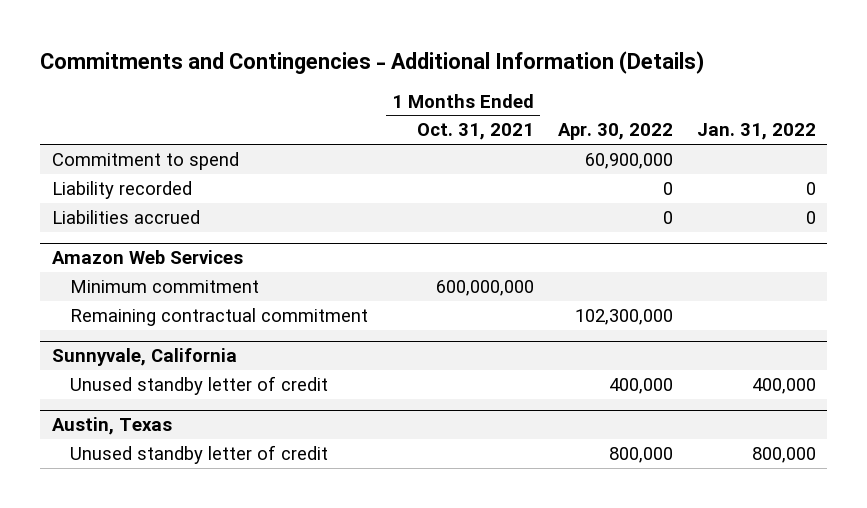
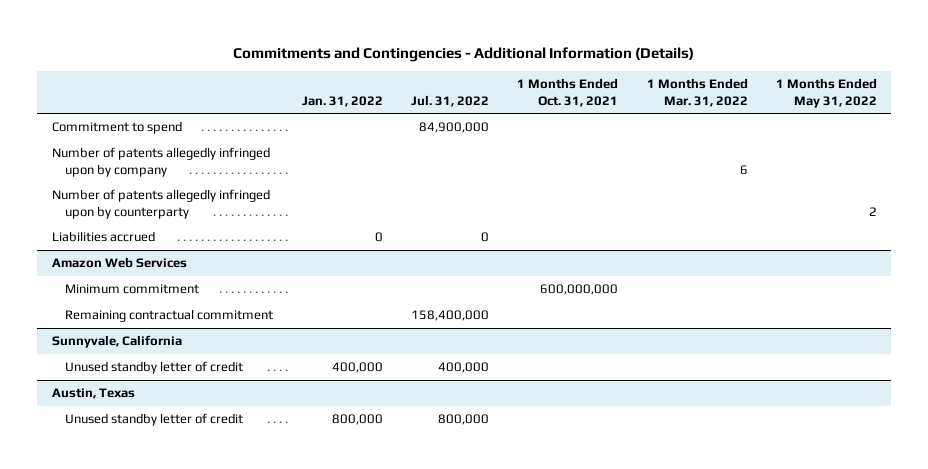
- | 1 Months Ended Oct. 31, 2021 | Apr. 30, 2022 | Jan. 31, 2022
+ | Jan. 31, 2022 | Jul. 31, 2022 | 1 Months Ended Oct. 31, 2021 | 1 Months Ended Mar. 31, 2022 | 1 Months Ended May 31, 2022
- Liability recorded | | 0 | 0
+ Number of patents allegedly infringed upon by company | | | | 6 |
+ Number of patents allegedly infringed upon by counterparty | | | | | 2

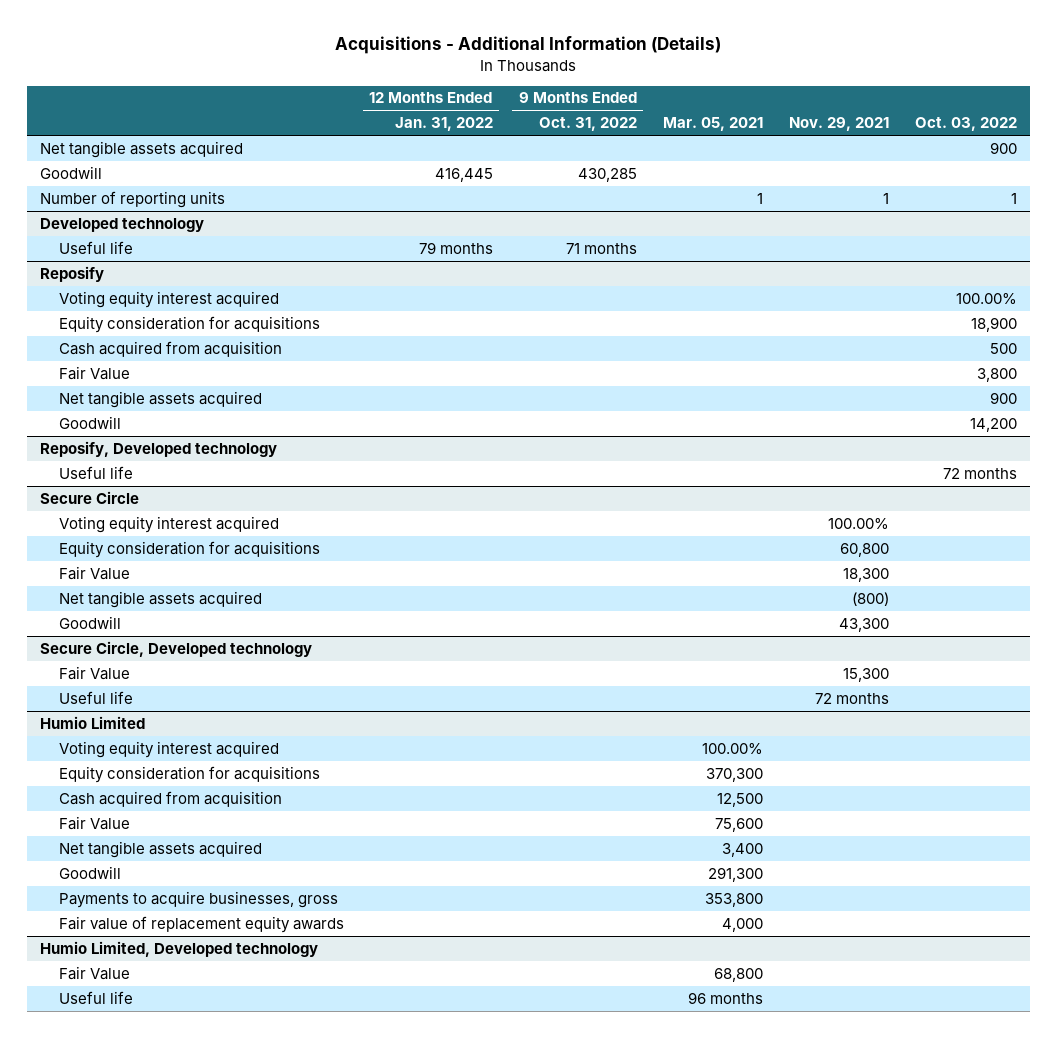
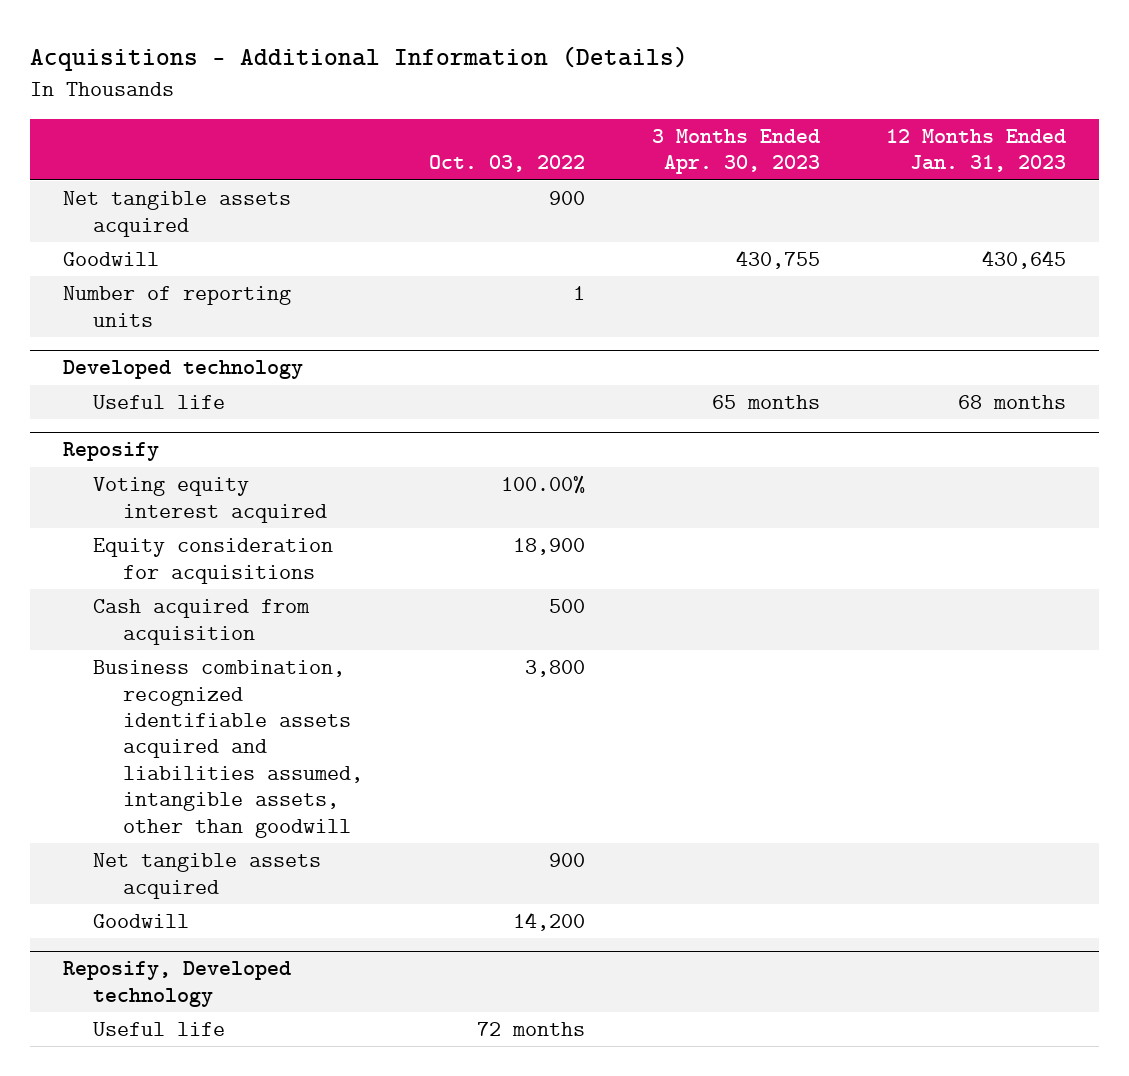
- | 12 Months Ended Jan. 31, 2022 | 9 Months Ended Oct. 31, 2022 | Mar. 05, 2021 | Nov. 29, 2021 | Oct. 03, 2022
+ | Oct. 03, 2022 | 3 Months Ended Apr. 30, 2023 | 12 Months Ended Jan. 31, 2023
@ Reposify
- Fair Value | | | | | 3,800
+ Business combination, recognized identifiable assets acquired and liabilities assumed, intangible assets, other than goodwill | 3,800 | |
- Secure Circle
- Voting equity interest acquired | | | | 100.00% |
- Equity consideration for acquisitions | | | | 60,800 |
- Fair Value | | | | 18,300 |
- Net tangible assets acquired | | | | (800) |
- Goodwill | | | | 43,300 |
- Secure Circle, Developed technology
- Fair Value | | | | 15,300 |
- Useful life | | | | 72 months |
- Humio Limited
- Voting equity interest acquired | | | 100.00% | |
- Equity consideration for acquisitions | | | 370,300 | |
- Cash acquired from acquisition | | | 12,500 | |
- Fair Value | | | 75,600 | |
- Net tangible assets acquired | | | 3,400 | |
- Goodwill | | | 291,300 | |
- Payments to acquire businesses, gross | | | 353,800 | |
- Fair value of replacement equity awards | | | 4,000 | |
- Humio Limited, Developed technology
- Fair Value | | | 68,800 | |
- Useful life | | | 96 months | |

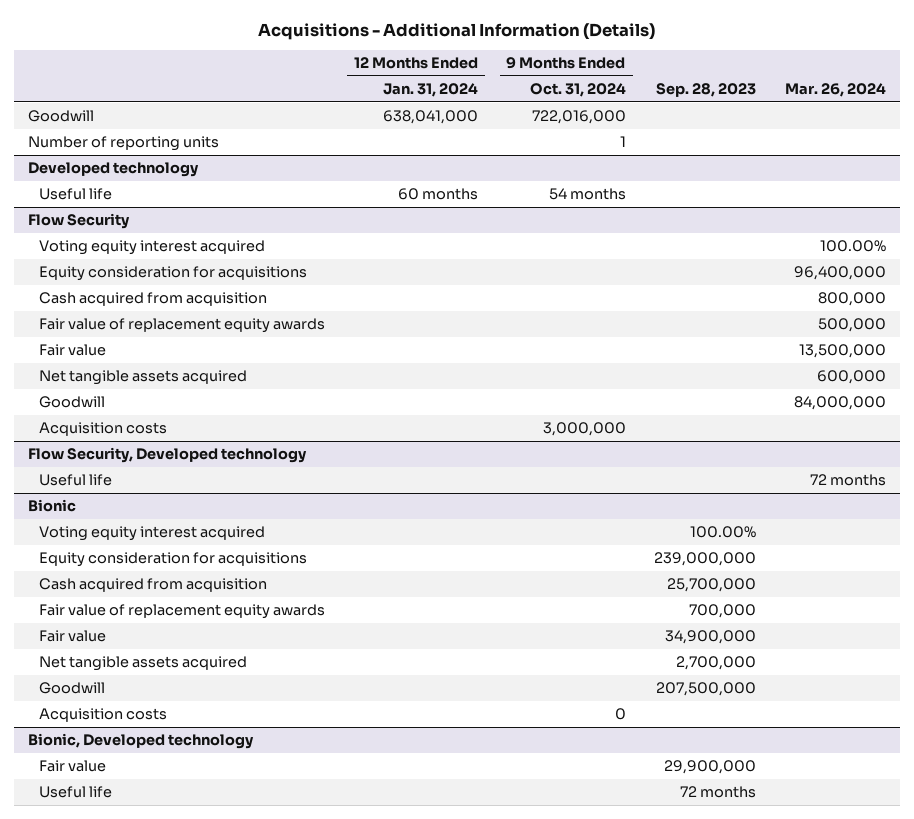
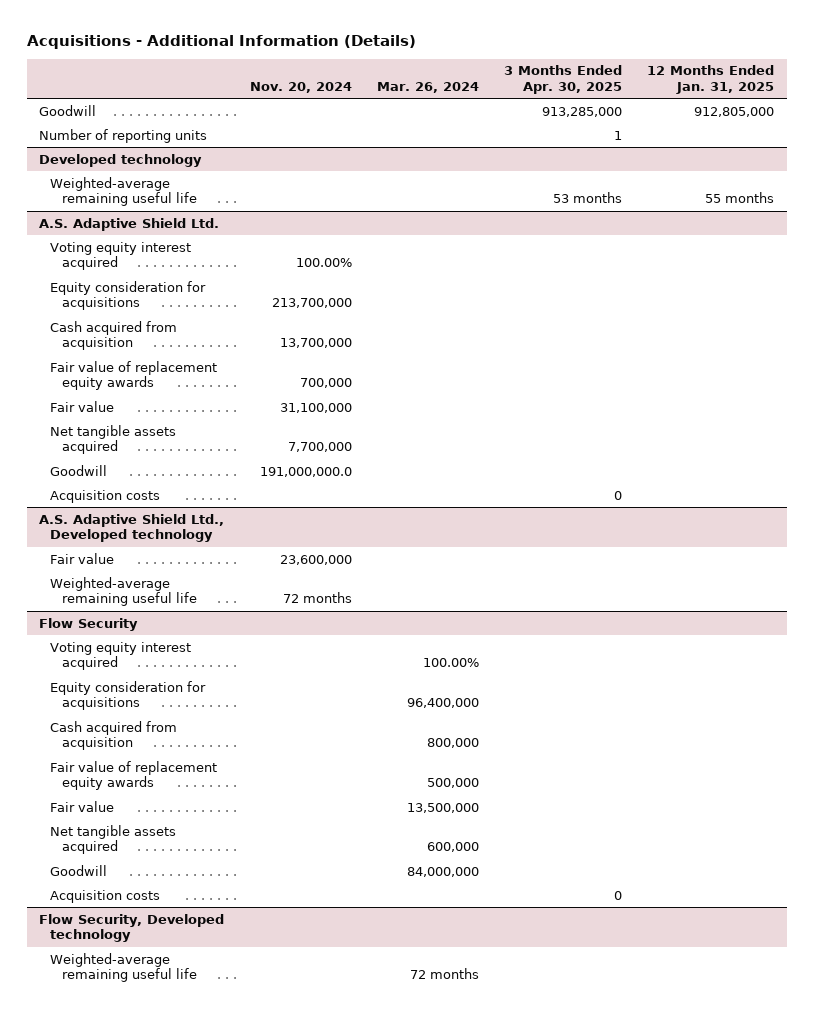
- | 12 Months Ended Jan. 31, 2024 | 9 Months Ended Oct. 31, 2024 | Sep. 28, 2023 | Mar. 26, 2024
+ | Nov. 20, 2024 | Mar. 26, 2024 | 3 Months Ended Apr. 30, 2025 | 12 Months Ended Jan. 31, 2025
@ Developed technology
- Useful life | 60 months | 54 months | |
+ Weighted-average remaining useful life | | | 53 months | 55 months
+ A.S. Adaptive Shield Ltd.
+ Voting equity interest acquired | 100.00% | | |
+ Equity consideration for acquisitions | 213,700,000 | | |
+ Cash acquired from acquisition | 13,700,000 | | |
+ Fair value of replacement equity awards | 700,000 | | |
+ Fair value | 31,100,000 | | |
+ Net tangible assets acquired | 7,700,000 | | |
+ Goodwill | 191,000,000.0 | | |
+ Acquisition costs | | | 0 |
+ A.S. Adaptive Shield Ltd., Developed technology
+ Fair value | 23,600,000 | | |
+ Weighted-average remaining useful life | 72 months | | |
@ Flow Security, Developed technology
- Useful life | | | | 72 months
- Bionic
- Voting equity interest acquired | | | 100.00% |
- Equity consideration for acquisitions | | | 239,000,000 |
- Cash acquired from acquisition | | | 25,700,000 |
- Fair value of replacement equity awards | | | 700,000 |
- Fair value | | | 34,900,000 |
- Net tangible assets acquired | | | 2,700,000 |
- Goodwill | | | 207,500,000 |
- Acquisition costs | | 0 | |
- Bionic, Developed technology
- Fair value | | | 29,900,000 |
- Useful life | | | 72 months |
@ Flow Security, Developed technology
+ Weighted-average remaining useful life | | 72 months | |

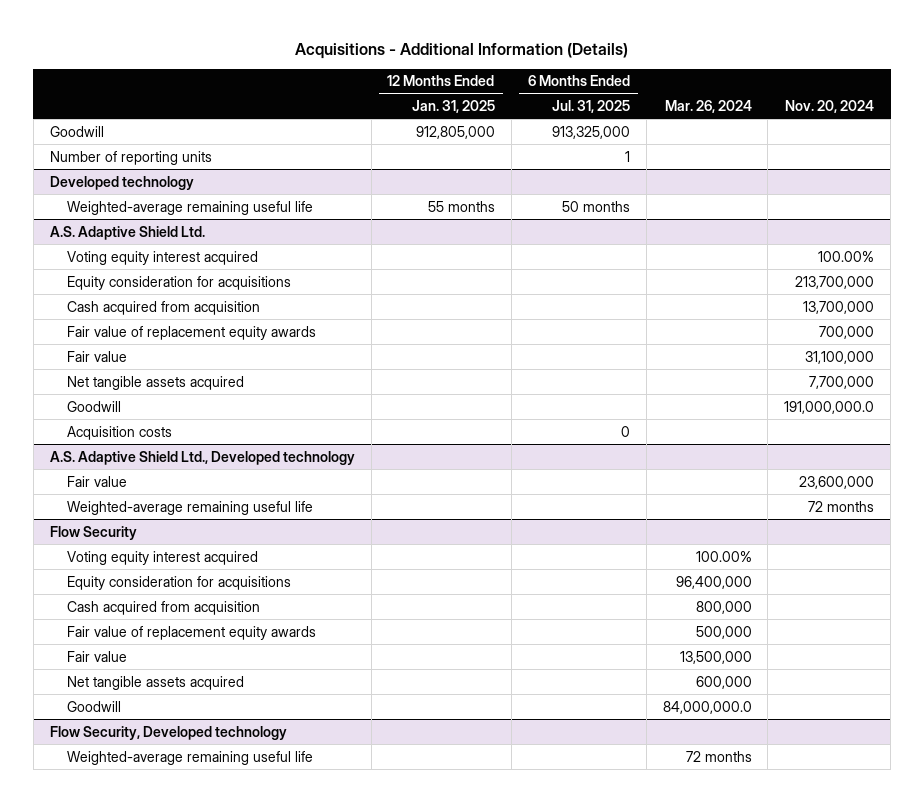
- | Nov. 20, 2024 | Mar. 26, 2024 | 3 Months Ended Apr. 30, 2025 | 12 Months Ended Jan. 31, 2025
+ | 12 Months Ended Jan. 31, 2025 | 6 Months Ended Jul. 31, 2025 | Mar. 26, 2024 | Nov. 20, 2024
@ Flow Security
- Goodwill | | 84,000,000 | |
- Acquisition costs | | | 0 |
+ Goodwill | | | 84,000,000.0 |

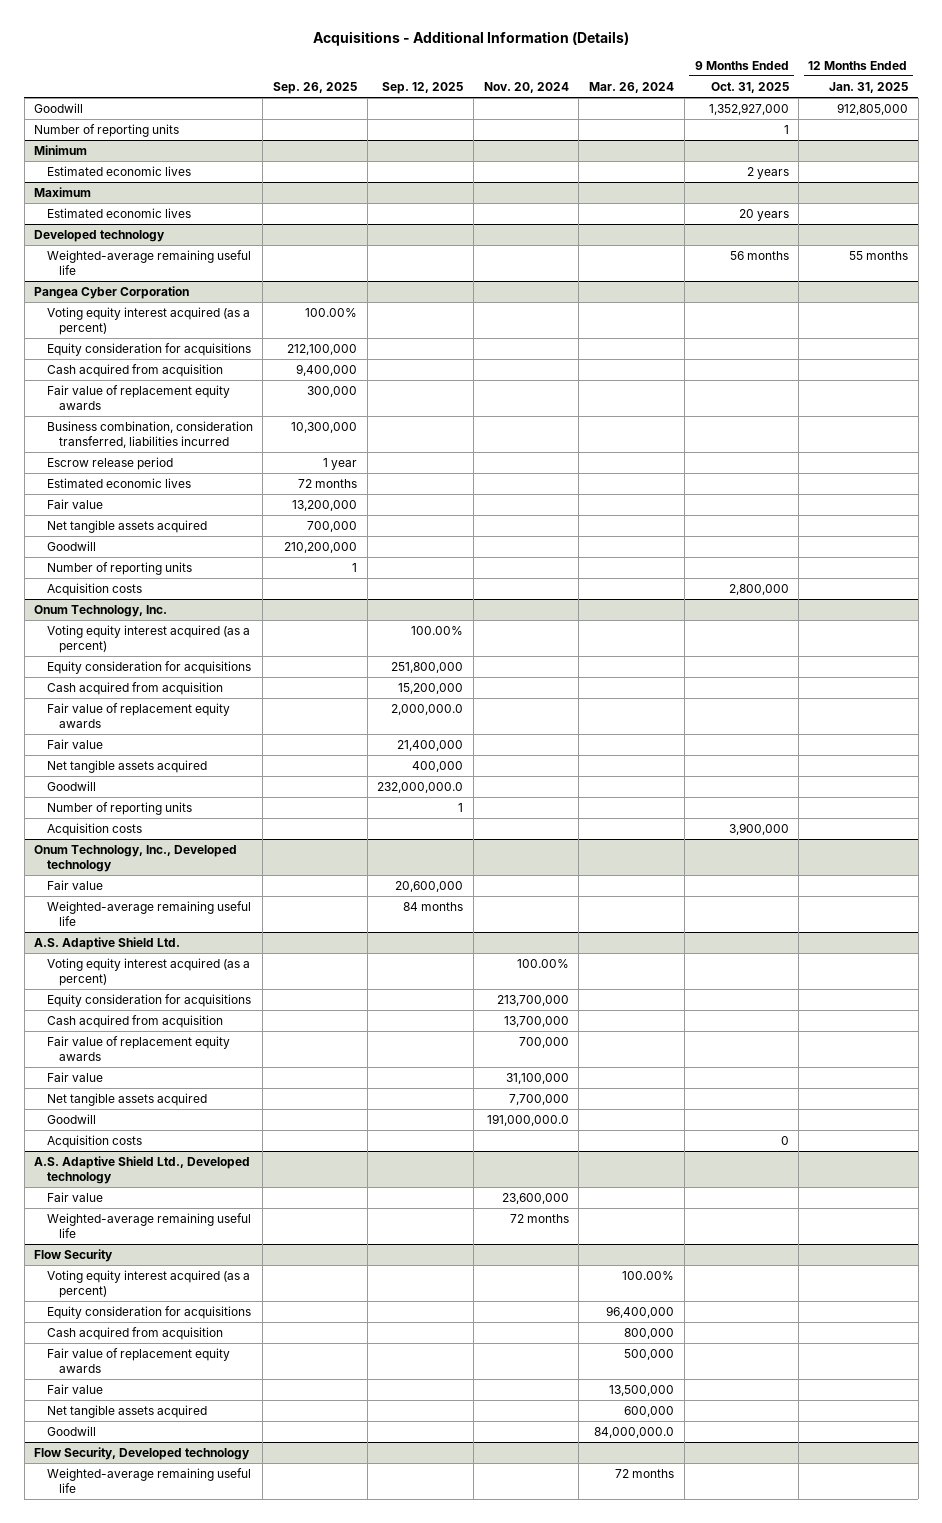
- | 12 Months Ended Jan. 31, 2025 | 6 Months Ended Jul. 31, 2025 | Mar. 26, 2024 | Nov. 20, 2024
+ | Sep. 26, 2025 | Sep. 12, 2025 | Nov. 20, 2024 | Mar. 26, 2024 | 9 Months Ended Oct. 31, 2025 | 12 Months Ended Jan. 31, 2025
+ Minimum
+ Estimated economic lives | | | | | 2 years |
+ Maximum
+ Estimated economic lives | | | | | 20 years |
+ Pangea Cyber Corporation
+ Voting equity interest acquired (as a percent) | 100.00% | | | | |
+ Equity consideration for acquisitions | 212,100,000 | | | | |
+ Cash acquired from acquisition | 9,400,000 | | | | |
+ Fair value of replacement equity awards | 300,000 | | | | |
+ Business combination, consideration transferred, liabilities incurred | 10,300,000 | | | | |
+ Escrow release period | 1 year | | | | |
+ Estimated economic lives | 72 months | | | | |
+ Fair value | 13,200,000 | | | | |
+ Net tangible assets acquired | 700,000 | | | | |
+ Goodwill | 210,200,000 | | | | |
+ Number of reporting units | 1 | | | | |
+ Acquisition costs | | | | | 2,800,000 |
+ Onum Technology, Inc.
+ Voting equity interest acquired (as a percent) | | 100.00% | | | |
+ Equity consideration for acquisitions | | 251,800,000 | | | |
+ Cash acquired from acquisition | | 15,200,000 | | | |
+ Fair value of replacement equity awards | | 2,000,000.0 | | | |
+ Fair value | | 21,400,000 | | | |
+ Net tangible assets acquired | | 400,000 | | | |
+ Goodwill | | 232,000,000.0 | | | |
+ Number of reporting units | | 1 | | | |
+ Acquisition costs | | | | | 3,900,000 |
+ Onum Technology, Inc., Developed technology
+ Fair value | | 20,600,000 | | | |
+ Weighted-average remaining useful life | | 84 months | | | |
@ A.S. Adaptive Shield Ltd.
- Voting equity interest acquired | | | | 100.00%
+ Voting equity interest acquired (as a percent) | | | 100.00% | | |
@ Flow Security
- Voting equity interest acquired | | | 100.00% |
+ Voting equity interest acquired (as a percent) | | | | 100.00% | |

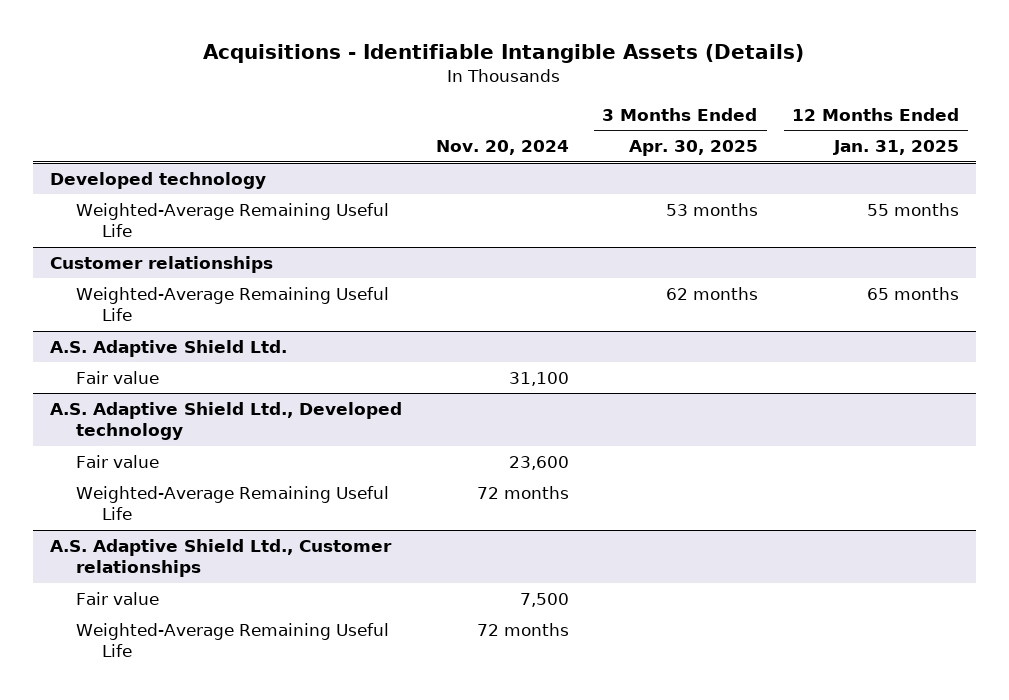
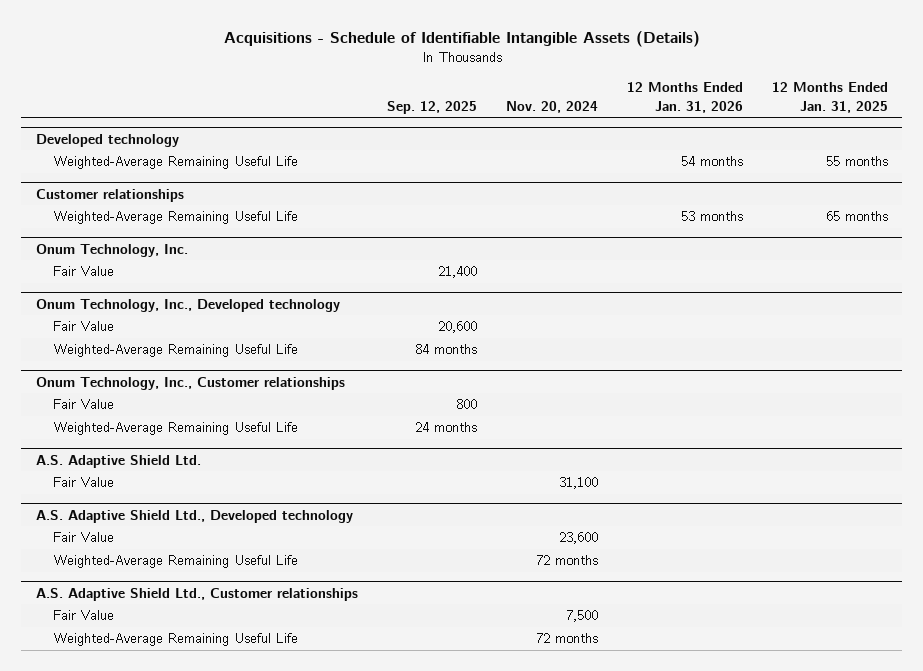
- Acquisitions - Identifiable Intangible Assets (Details)
+ Acquisitions - Schedule of Identifiable Intangible Assets (Details)
- | Nov. 20, 2024 | 3 Months Ended Apr. 30, 2025 | 12 Months Ended Jan. 31, 2025
+ | Sep. 12, 2025 | Nov. 20, 2024 | 12 Months Ended Jan. 31, 2026 | 12 Months Ended Jan. 31, 2025
+ Onum Technology, Inc.
+ Fair Value | 21,400 | | |
+ Onum Technology, Inc., Developed technology
+ Fair Value | 20,600 | | |
+ Weighted-Average Remaining Useful Life | 84 months | | |
+ Onum Technology, Inc., Customer relationships
+ Fair Value | 800 | | |
+ Weighted-Average Remaining Useful Life | 24 months | | |
@ A.S. Adaptive Shield Ltd.
- Fair value | 31,100 | |
+ Fair Value | | 31,100 | |
@ A.S. Adaptive Shield Ltd., Developed technology
- Fair value | 23,600 | |
+ Fair Value | | 23,600 | |
@ A.S. Adaptive Shield Ltd., Customer relationships
- Fair value | 7,500 | |
+ Fair Value | | 7,500 | |

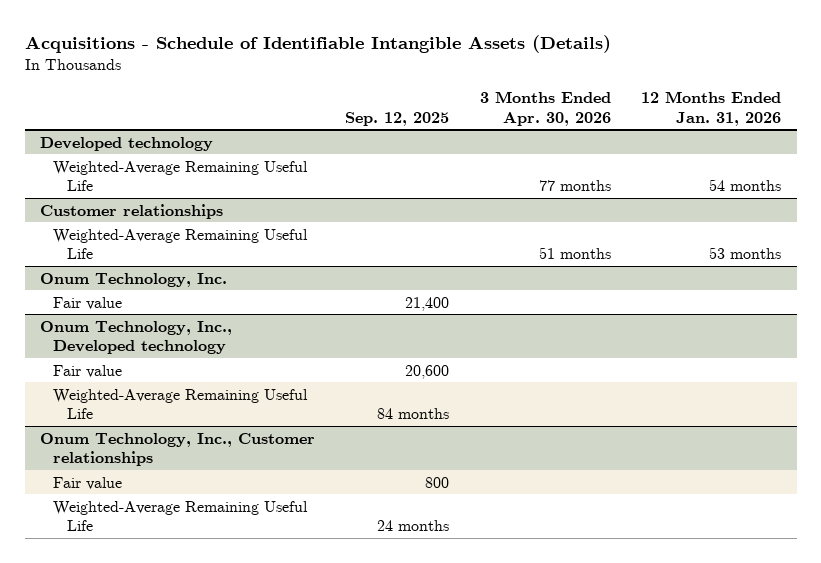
- | Sep. 12, 2025 | Nov. 20, 2024 | 12 Months Ended Jan. 31, 2026 | 12 Months Ended Jan. 31, 2025
+ | Sep. 12, 2025 | 3 Months Ended Apr. 30, 2026 | 12 Months Ended Jan. 31, 2026
@ Onum Technology, Inc.
- Fair Value | 21,400 | | |
+ Fair value | 21,400 | |
@ Onum Technology, Inc., Developed technology
- Fair Value | 20,600 | | |
+ Fair value | 20,600 | |
@ Onum Technology, Inc., Customer relationships
- Fair Value | 800 | | |
+ Fair value | 800 | |
- A.S. Adaptive Shield Ltd.
- Fair Value | | 31,100 | |
- A.S. Adaptive Shield Ltd., Developed technology
- Fair Value | | 23,600 | |
- Weighted-Average Remaining Useful Life | | 72 months | |
- A.S. Adaptive Shield Ltd., Customer relationships
- Fair Value | | 7,500 | |
- Weighted-Average Remaining Useful Life | | 72 months | |

